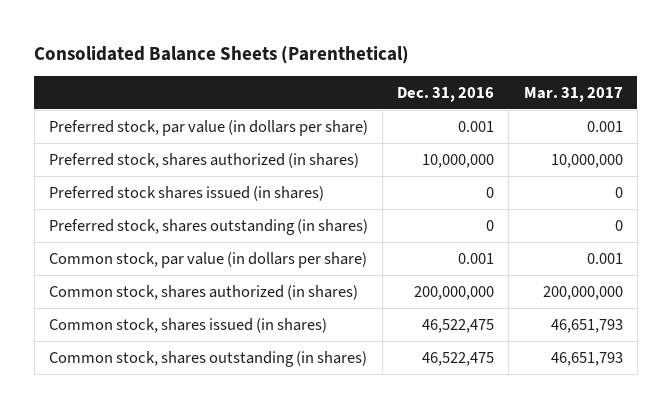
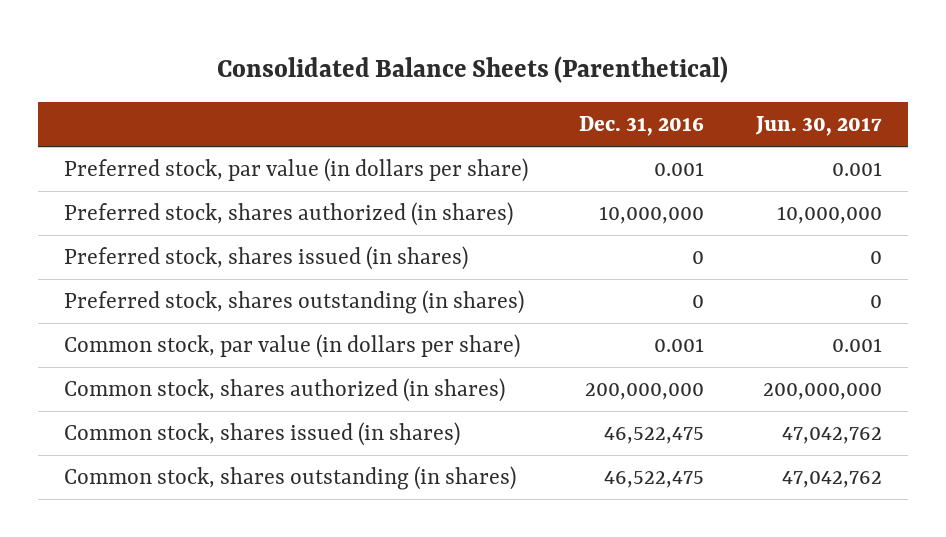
- | Dec. 31, 2016 | Mar. 31, 2017
+ | Dec. 31, 2016 | Jun. 30, 2017
- Preferred stock shares issued (in shares) | 0 | 0
+ Preferred stock, shares issued (in shares) | 0 | 0

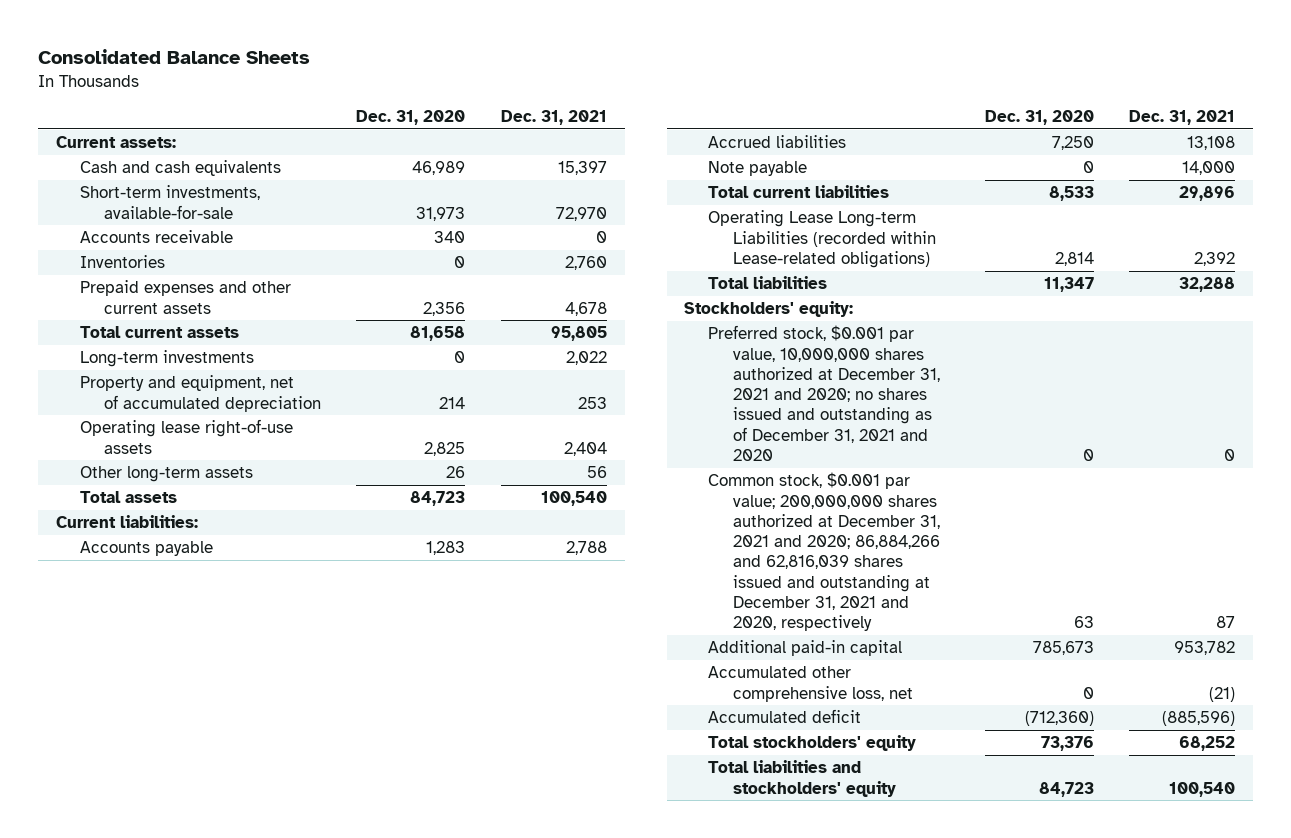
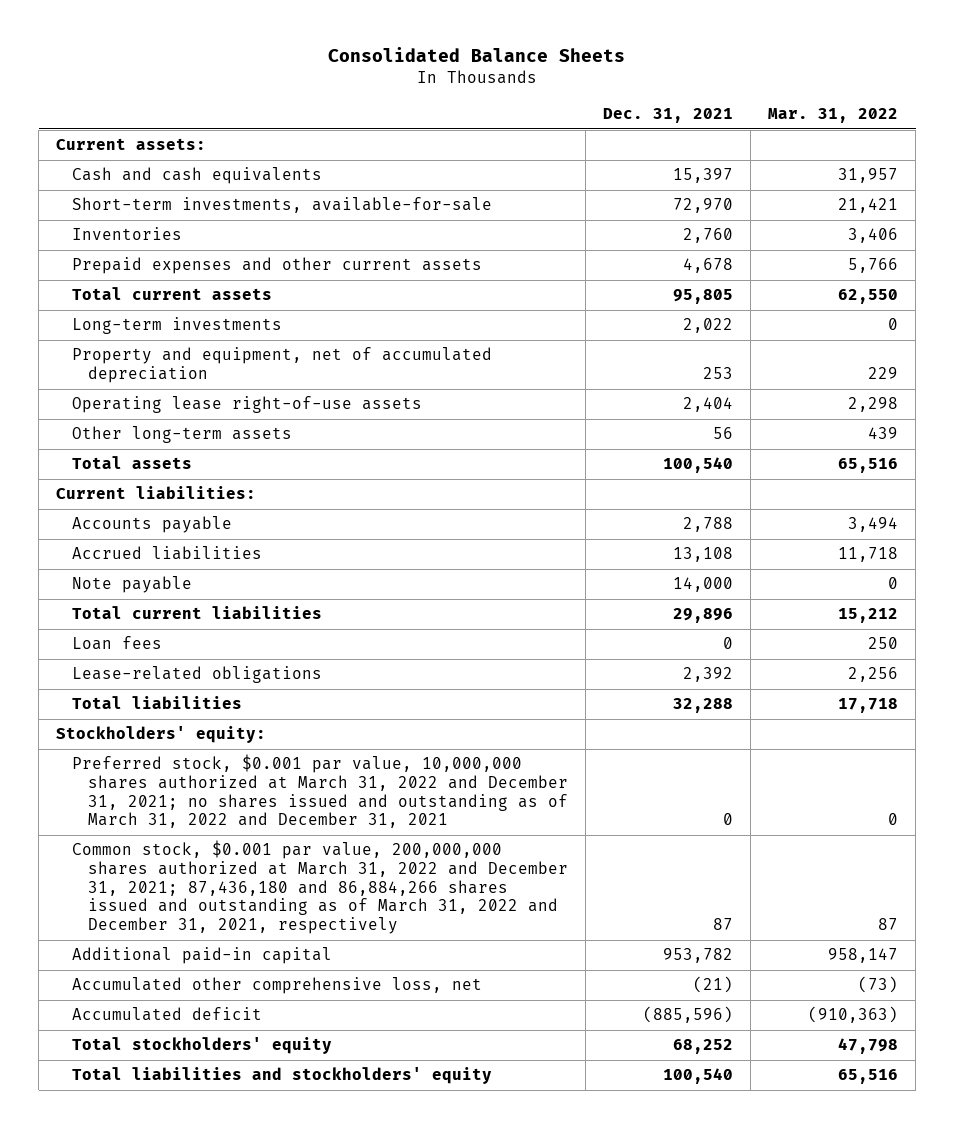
- | Dec. 31, 2020 | Dec. 31, 2021
+ | Dec. 31, 2021 | Mar. 31, 2022
- Accounts receivable | 340 | 0
- Operating Lease Long-term Liabilities (recorded within Lease-related obligations) | 2,814 | 2,392
+ Loan fees | 0 | 250
+ Lease-related obligations | 2,392 | 2,256
- Preferred stock, $0.001 par value, 10,000,000 shares authorized at December 31, 2021 and 2020; no shares issued and outstanding as of December 31, 2021 and 2020 | 0 | 0
- Common stock, $0.001 par value; 200,000,000 shares authorized at December 31, 2021 and 2020; 86,884,266 and 62,816,039 shares issued and outstanding at December 31, 2021 and 2020, respectively | 63 | 87
+ Preferred stock, $0.001 par value, 10,000,000 shares authorized at March 31, 2022 and December 31, 2021; no shares issued and outstanding as of March 31, 2022 and December 31, 2021 | 0 | 0
+ Common stock, $0.001 par value, 200,000,000 shares authorized at March 31, 2022 and December 31, 2021; 87,436,180 and 86,884,266 shares issued and outstanding as of March 31, 2022 and December 31, 2021, respectively | 87 | 87

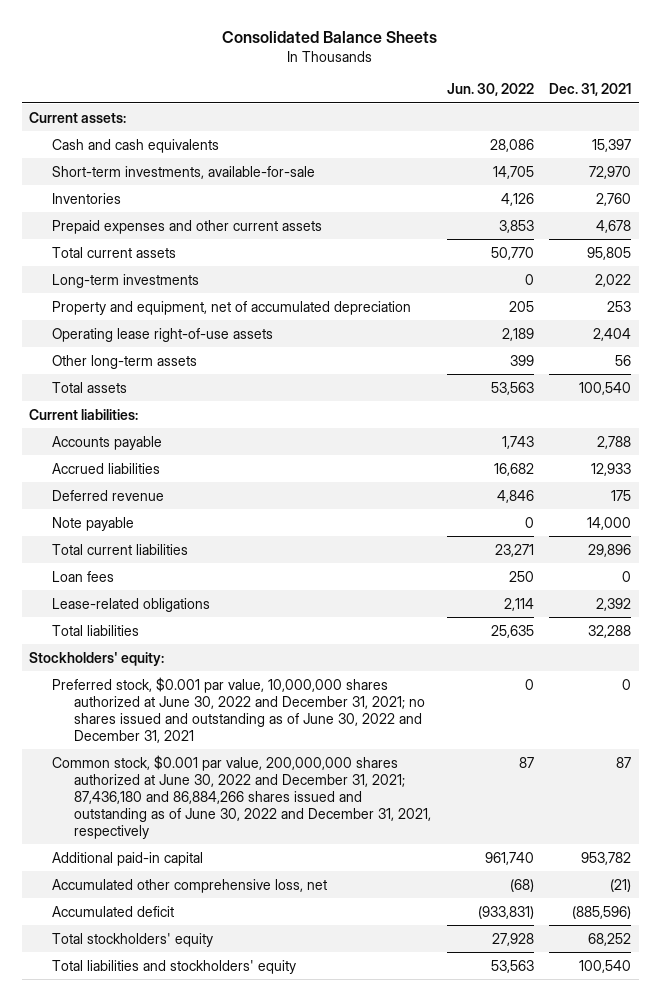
- | Dec. 31, 2021 | Mar. 31, 2022
+ | Jun. 30, 2022 | Dec. 31, 2021
- Accrued liabilities | 13,108 | 11,718
+ Accrued liabilities | 16,682 | 12,933
+ Deferred revenue | 4,846 | 175
- Preferred stock, $0.001 par value, 10,000,000 shares authorized at March 31, 2022 and December 31, 2021; no shares issued and outstanding as of March 31, 2022 and December 31, 2021 | 0 | 0
- Common stock, $0.001 par value, 200,000,000 shares authorized at March 31, 2022 and December 31, 2021; 87,436,180 and 86,884,266 shares issued and outstanding as of March 31, 2022 and December 31, 2021, respectively | 87 | 87
+ Preferred stock, $0.001 par value, 10,000,000 shares authorized at June 30, 2022 and December 31, 2021; no shares issued and outstanding as of June 30, 2022 and December 31, 2021 | 0 | 0
+ Common stock, $0.001 par value, 200,000,000 shares authorized at June 30, 2022 and December 31, 2021; 87,436,180 and 86,884,266 shares issued and outstanding as of June 30, 2022 and December 31, 2021, respectively | 87 | 87

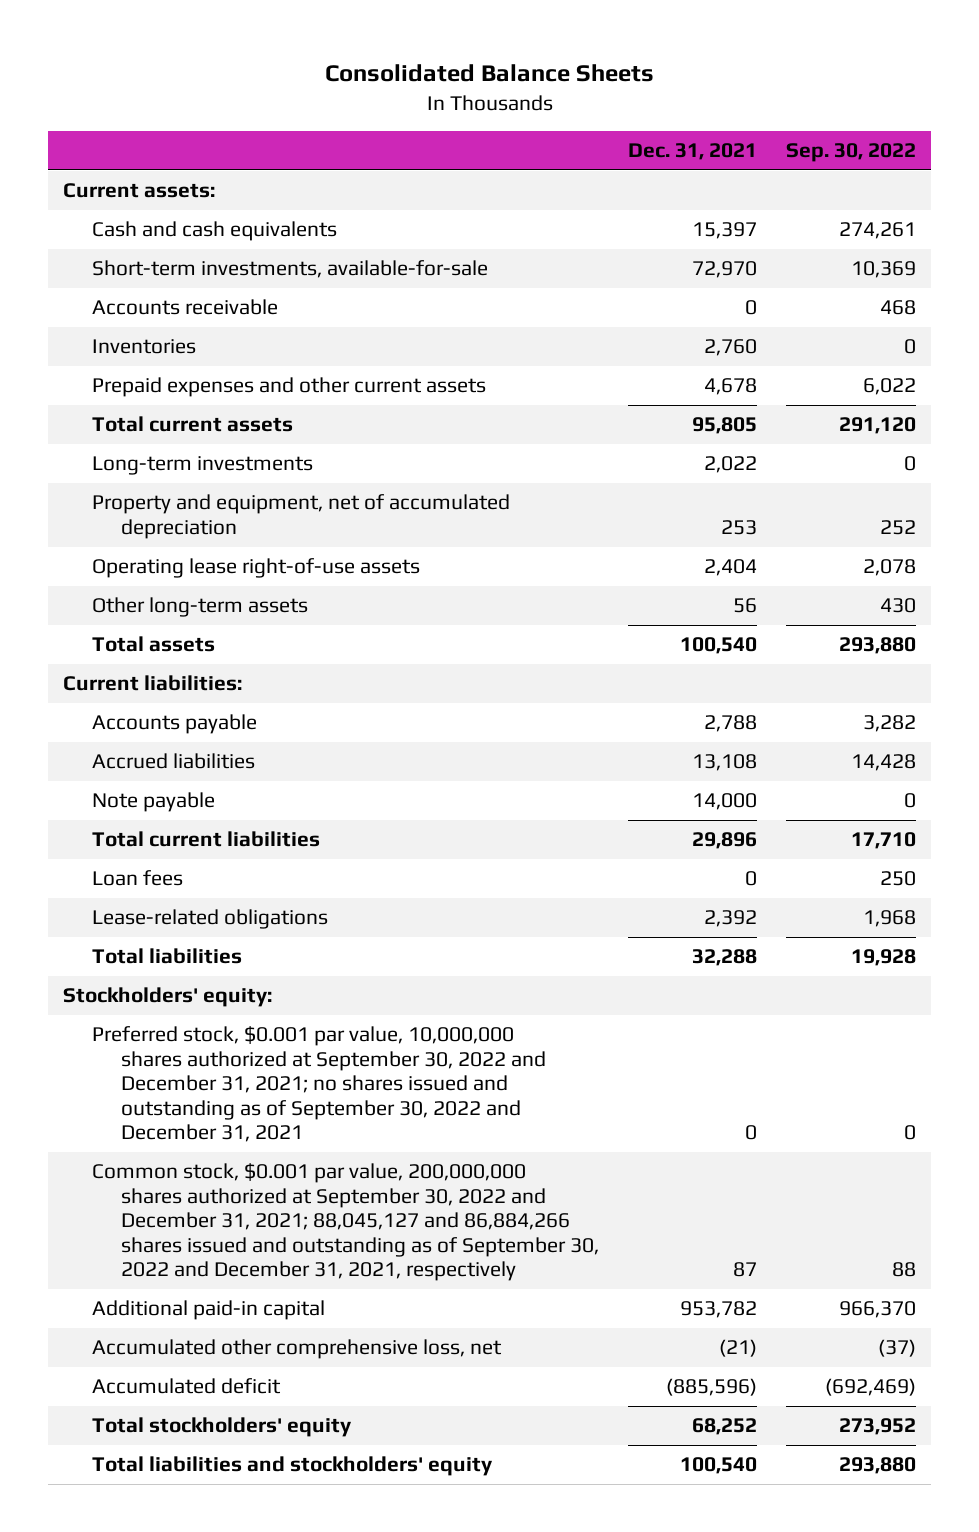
- | Jun. 30, 2022 | Dec. 31, 2021
+ | Dec. 31, 2021 | Sep. 30, 2022
+ Accounts receivable | 0 | 468
- Accrued liabilities | 16,682 | 12,933
- Deferred revenue | 4,846 | 175
+ Accrued liabilities | 13,108 | 14,428
- Preferred stock, $0.001 par value, 10,000,000 shares authorized at June 30, 2022 and December 31, 2021; no shares issued and outstanding as of June 30, 2022 and December 31, 2021 | 0 | 0
- Common stock, $0.001 par value, 200,000,000 shares authorized at June 30, 2022 and December 31, 2021; 87,436,180 and 86,884,266 shares issued and outstanding as of June 30, 2022 and December 31, 2021, respectively | 87 | 87
+ Preferred stock, $0.001 par value, 10,000,000 shares authorized at September 30, 2022 and December 31, 2021; no shares issued and outstanding as of September 30, 2022 and December 31, 2021 | 0 | 0
+ Common stock, $0.001 par value, 200,000,000 shares authorized at September 30, 2022 and December 31, 2021; 88,045,127 and 86,884,266 shares issued and outstanding as of September 30, 2022 and December 31, 2021, respectively | 87 | 88

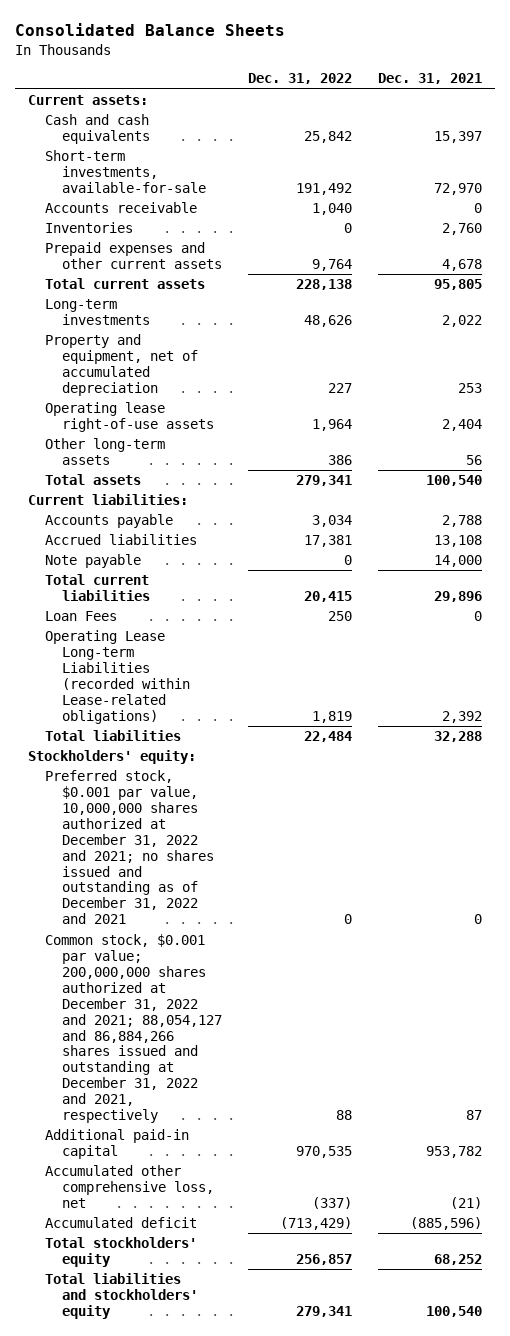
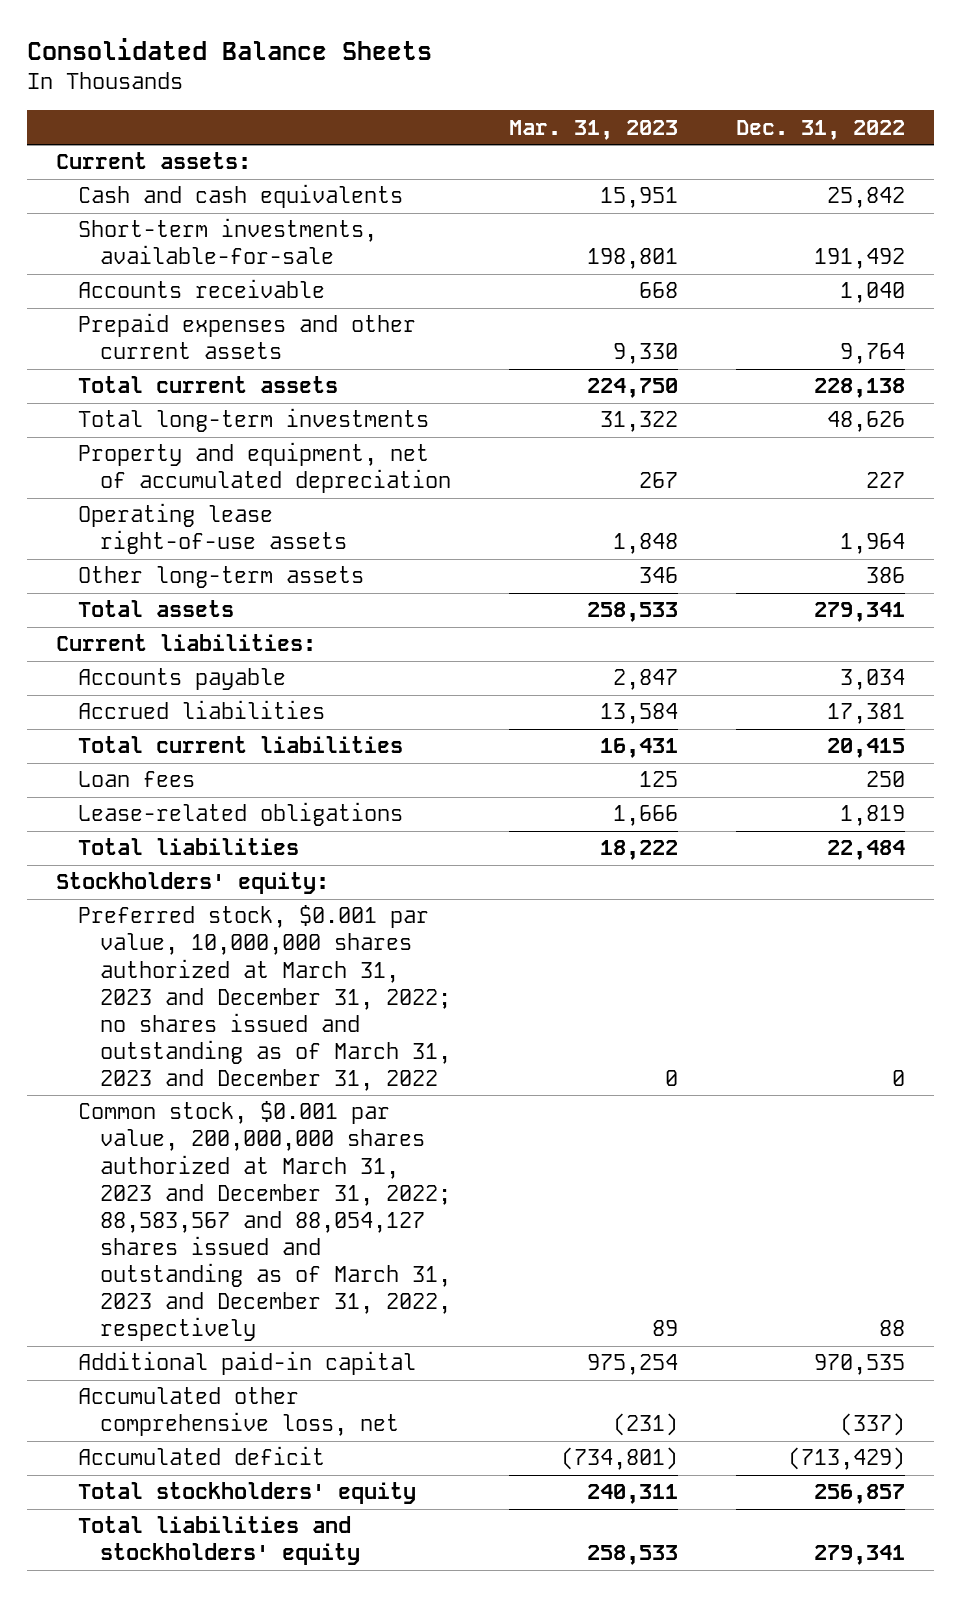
- | Dec. 31, 2022 | Dec. 31, 2021
+ | Mar. 31, 2023 | Dec. 31, 2022
- Inventories | 0 | 2,760
- Long-term investments | 48,626 | 2,022
+ Total long-term investments | 31,322 | 48,626
- Note payable | 0 | 14,000
- Loan Fees | 250 | 0
- Operating Lease Long-term Liabilities (recorded within Lease-related obligations) | 1,819 | 2,392
+ Loan fees | 125 | 250
+ Lease-related obligations | 1,666 | 1,819
- Preferred stock, $0.001 par value, 10,000,000 shares authorized at December 31, 2022 and 2021; no shares issued and outstanding as of December 31, 2022 and 2021 | 0 | 0
- Common stock, $0.001 par value; 200,000,000 shares authorized at December 31, 2022 and 2021; 88,054,127 and 86,884,266 shares issued and outstanding at December 31, 2022 and 2021, respectively | 88 | 87
+ Preferred stock, $0.001 par value, 10,000,000 shares authorized at March 31, 2023 and December 31, 2022; no shares issued and outstanding as of March 31, 2023 and December 31, 2022 | 0 | 0
+ Common stock, $0.001 par value, 200,000,000 shares authorized at March 31, 2023 and December 31, 2022; 88,583,567 and 88,054,127 shares issued and outstanding as of March 31, 2023 and December 31, 2022, respectively | 89 | 88

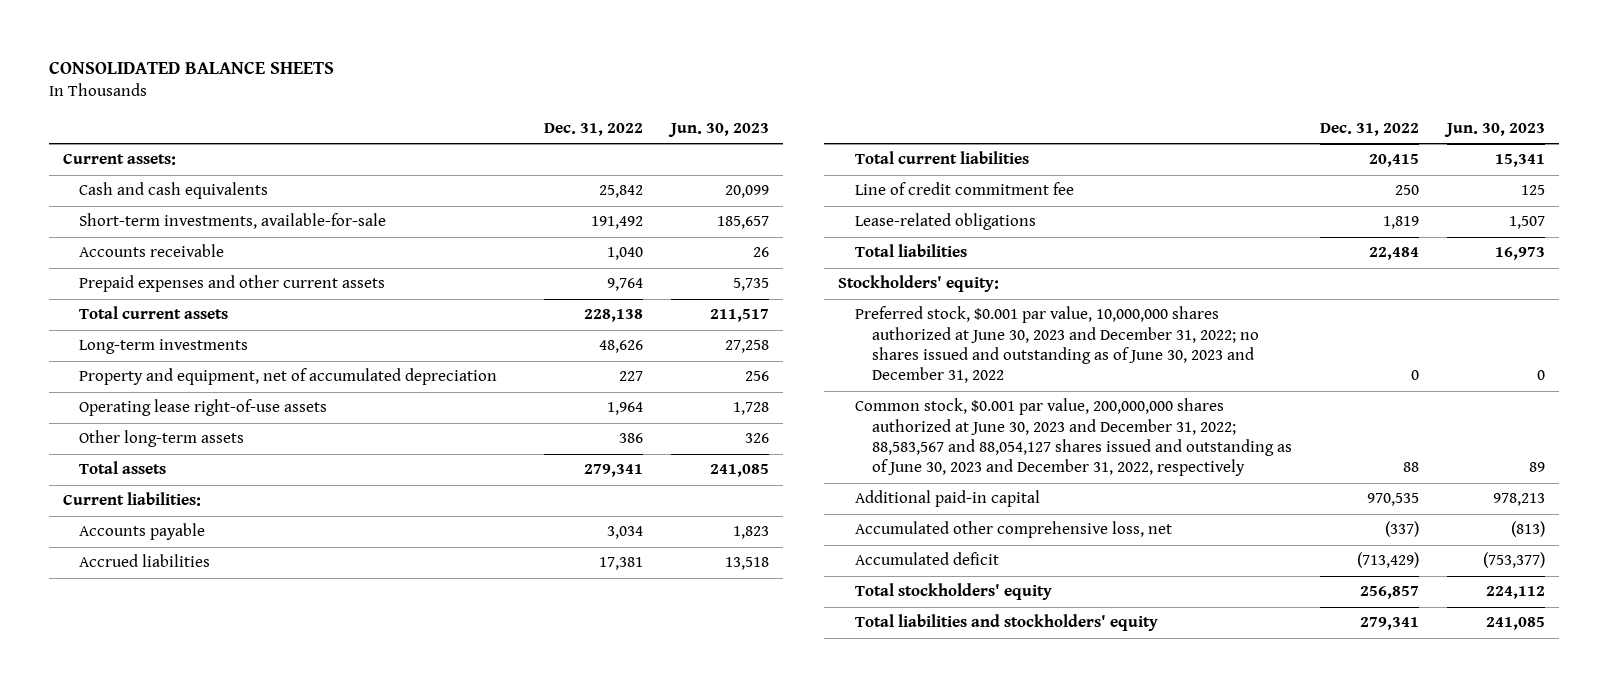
- Consolidated Balance Sheets
+ CONSOLIDATED BALANCE SHEETS
- | Mar. 31, 2023 | Dec. 31, 2022
+ | Dec. 31, 2022 | Jun. 30, 2023
- Total long-term investments | 31,322 | 48,626
+ Long-term investments | 48,626 | 27,258
- Loan fees | 125 | 250
+ Line of credit commitment fee | 250 | 125
- Preferred stock, $0.001 par value, 10,000,000 shares authorized at March 31, 2023 and December 31, 2022; no shares issued and outstanding as of March 31, 2023 and December 31, 2022 | 0 | 0
- Common stock, $0.001 par value, 200,000,000 shares authorized at March 31, 2023 and December 31, 2022; 88,583,567 and 88,054,127 shares issued and outstanding as of March 31, 2023 and December 31, 2022, respectively | 89 | 88
+ Preferred stock, $0.001 par value, 10,000,000 shares authorized at June 30, 2023 and December 31, 2022; no shares issued and outstanding as of June 30, 2023 and December 31, 2022 | 0 | 0
+ Common stock, $0.001 par value, 200,000,000 shares authorized at June 30, 2023 and December 31, 2022; 88,583,567 and 88,054,127 shares issued and outstanding as of June 30, 2023 and December 31, 2022, respectively | 88 | 89

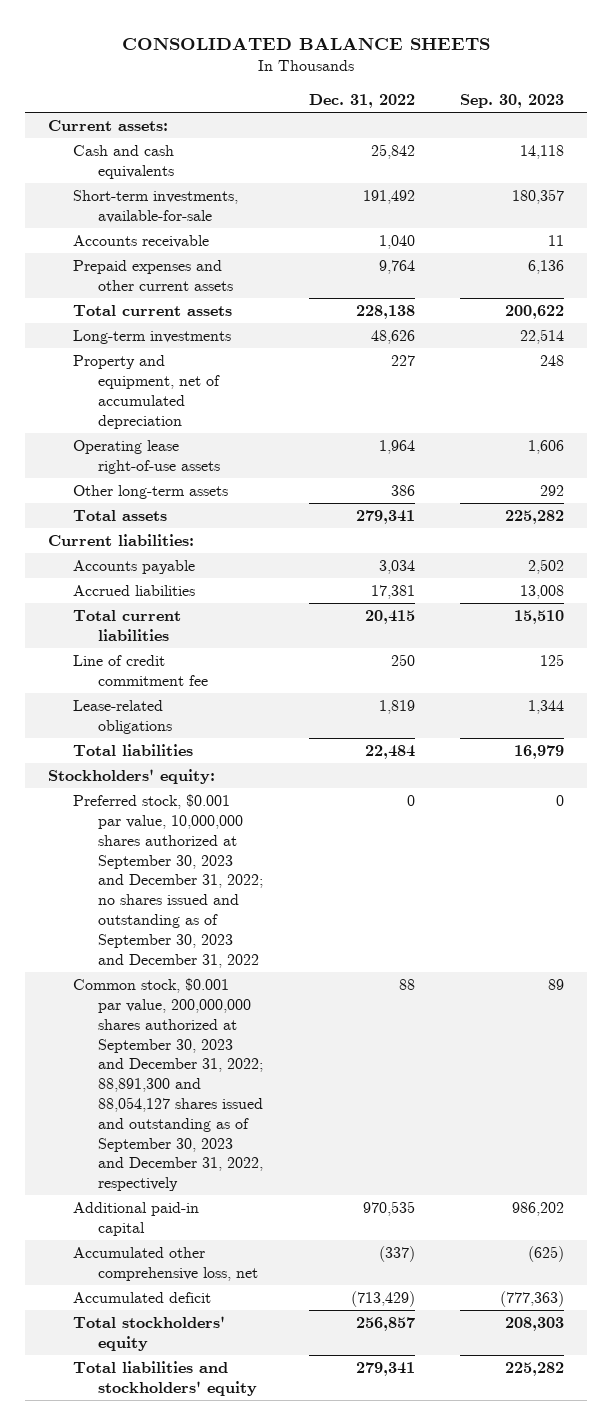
- | Dec. 31, 2022 | Jun. 30, 2023
+ | Dec. 31, 2022 | Sep. 30, 2023
- Preferred stock, $0.001 par value, 10,000,000 shares authorized at June 30, 2023 and December 31, 2022; no shares issued and outstanding as of June 30, 2023 and December 31, 2022 | 0 | 0
- Common stock, $0.001 par value, 200,000,000 shares authorized at June 30, 2023 and December 31, 2022; 88,583,567 and 88,054,127 shares issued and outstanding as of June 30, 2023 and December 31, 2022, respectively | 88 | 89
+ Preferred stock, $0.001 par value, 10,000,000 shares authorized at September 30, 2023 and December 31, 2022; no shares issued and outstanding as of September 30, 2023 and December 31, 2022 | 0 | 0
+ Common stock, $0.001 par value, 200,000,000 shares authorized at September 30, 2023 and December 31, 2022; 88,891,300 and 88,054,127 shares issued and outstanding as of September 30, 2023 and December 31, 2022, respectively | 88 | 89

